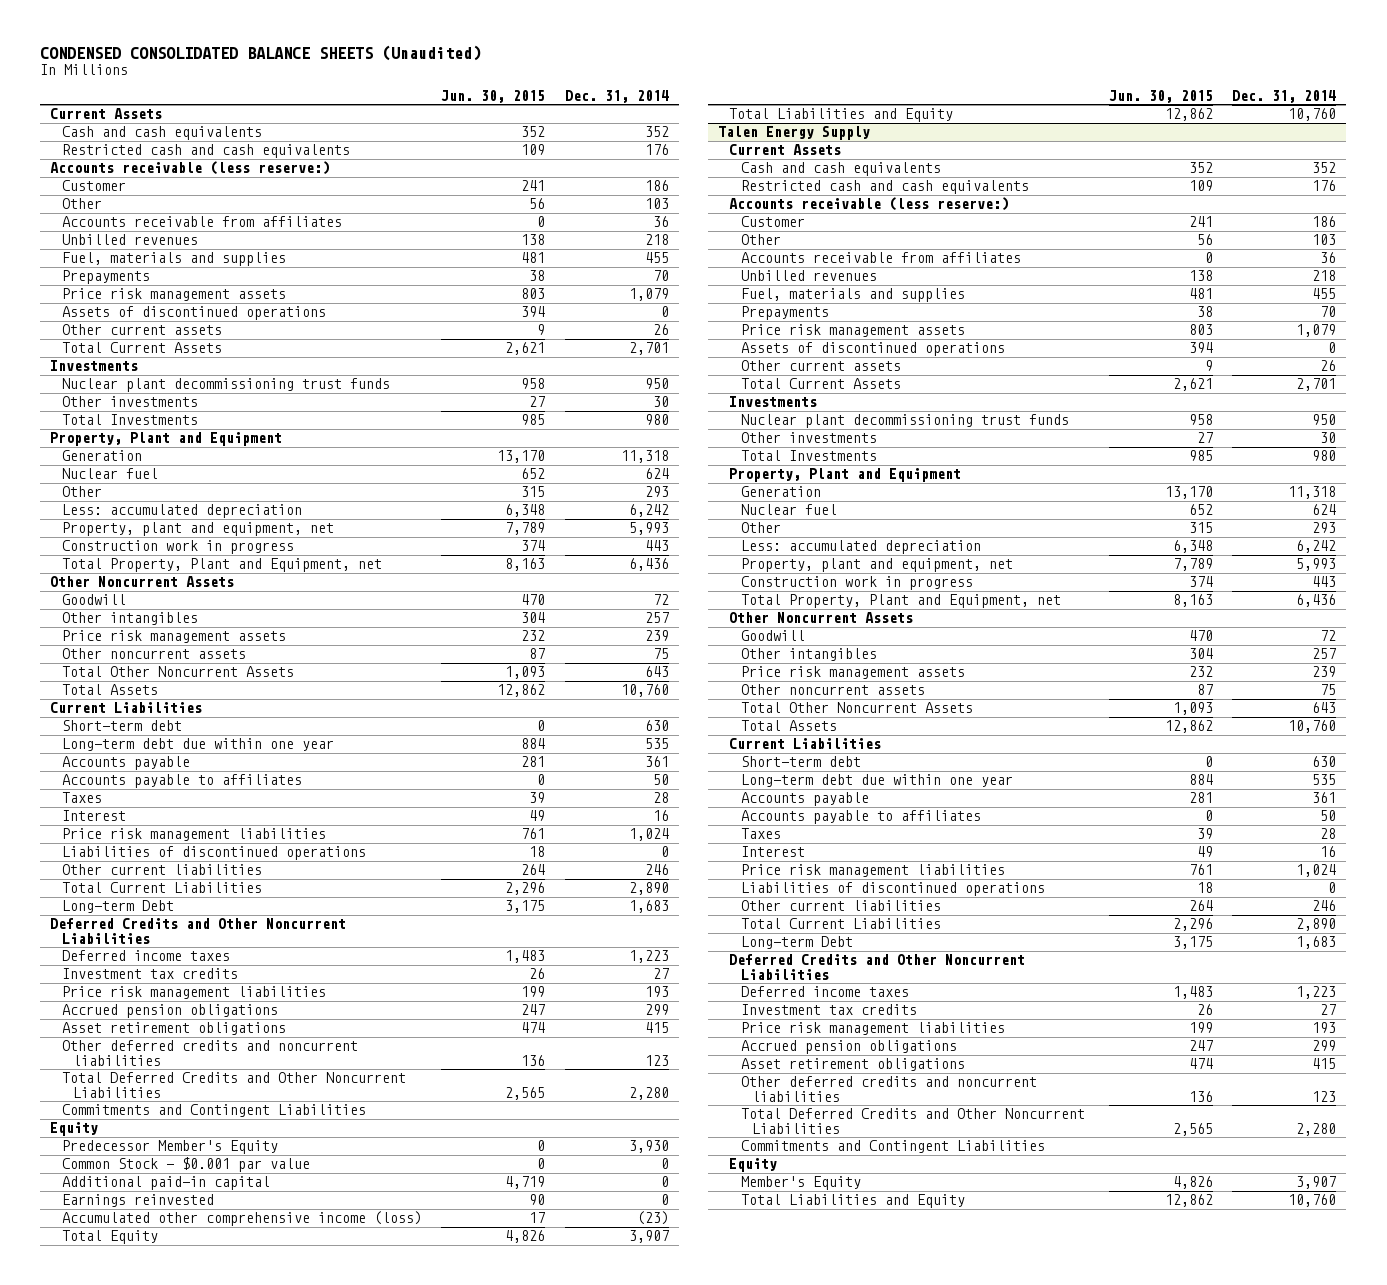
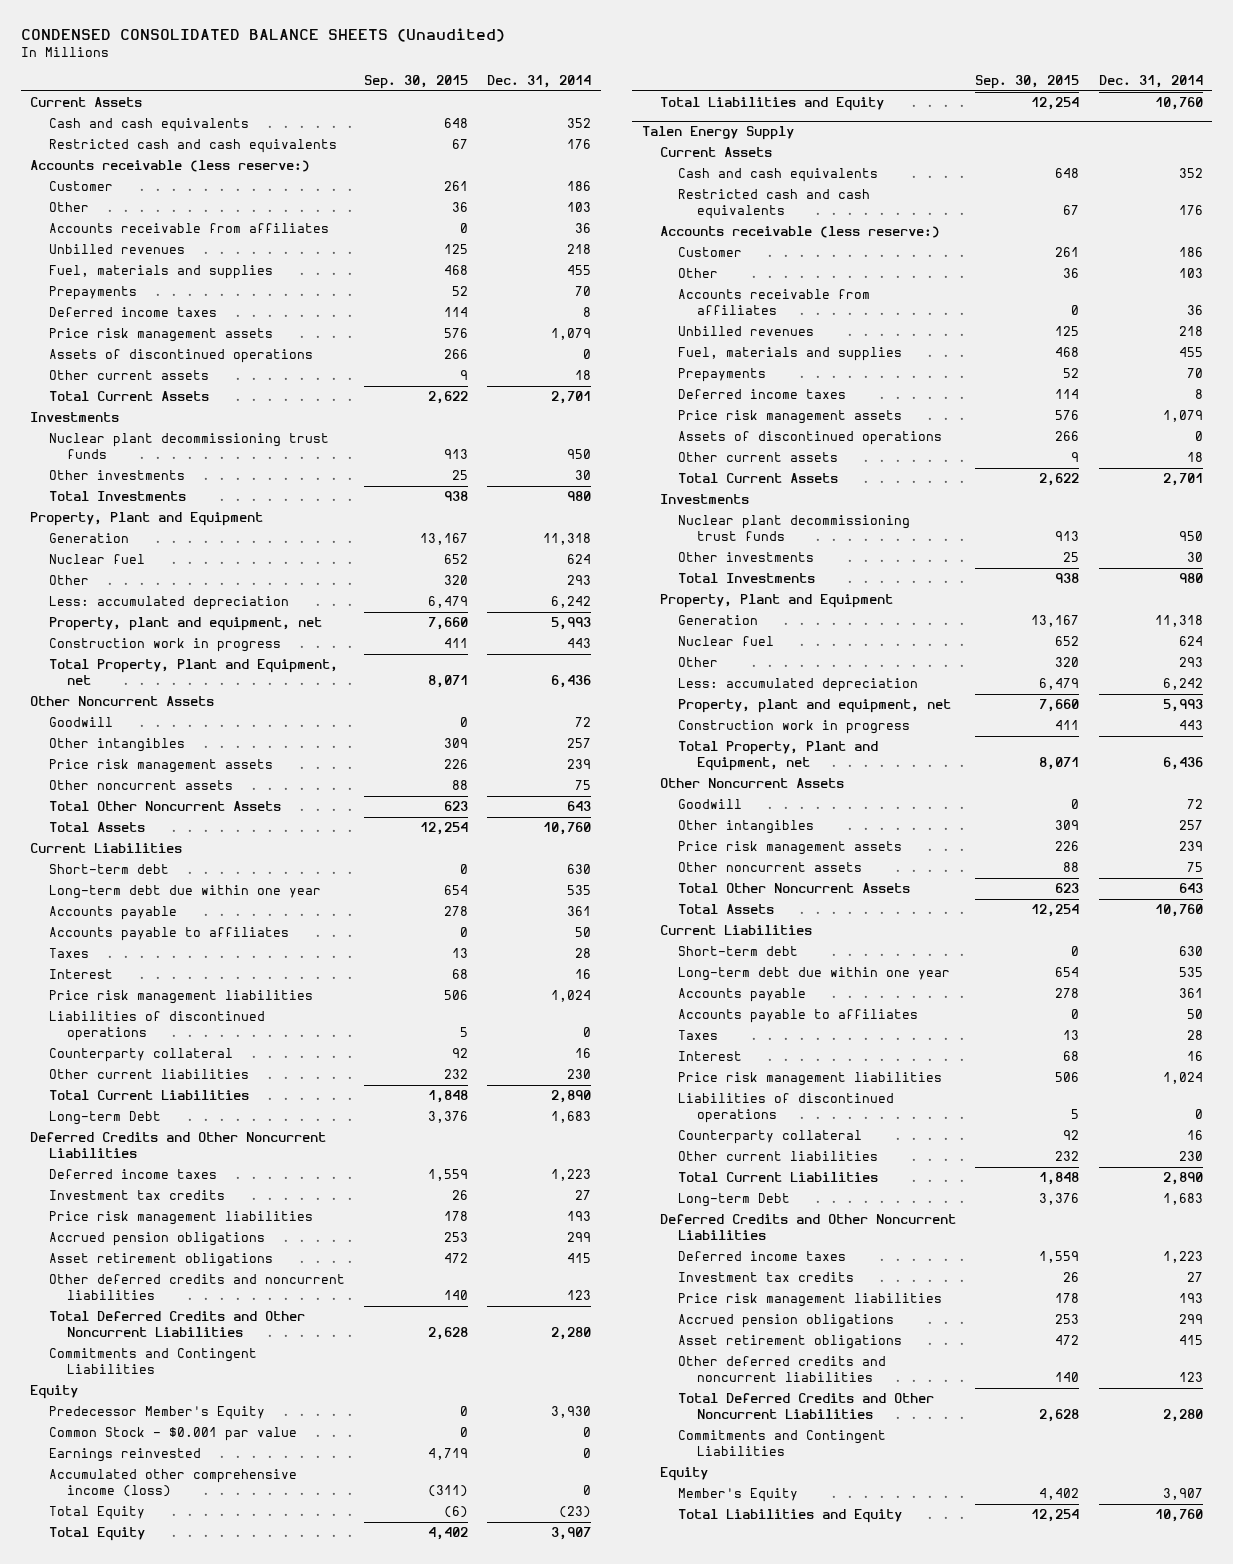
- | Jun. 30, 2015 | Dec. 31, 2014
+ | Sep. 30, 2015 | Dec. 31, 2014
+ Deferred income taxes | 114 | 8
- Other current assets | 9 | 26
+ Other current assets | 9 | 18
- Other current liabilities | 264 | 246
+ Counterparty collateral | 92 | 16
+ Other current liabilities | 232 | 230
- Additional paid-in capital | 4,719 | 0
- Accumulated other comprehensive income (loss) | 17 | (23)
+ Accumulated other comprehensive income (loss) | (311) | 0
+ Total Equity | (6) | (23)
@ Talen Energy Supply
+ Deferred income taxes | 114 | 8
- Other current assets | 9 | 26
+ Other current assets | 9 | 18
- Other current liabilities | 264 | 246
+ Counterparty collateral | 92 | 16
+ Other current liabilities | 232 | 230

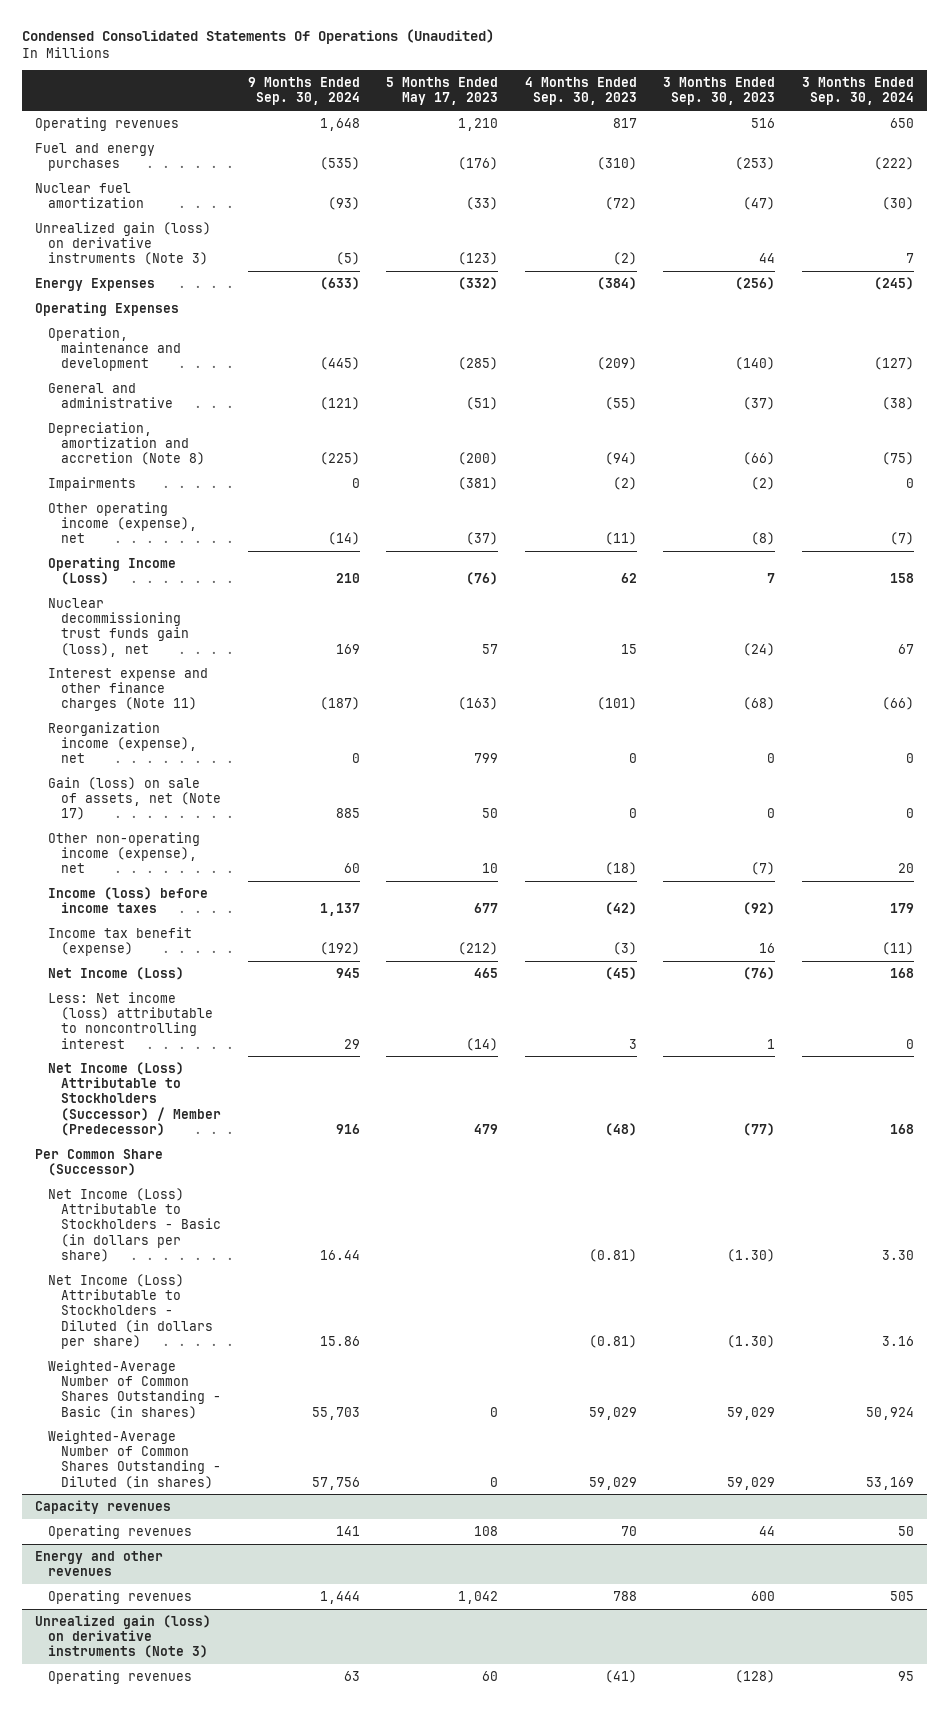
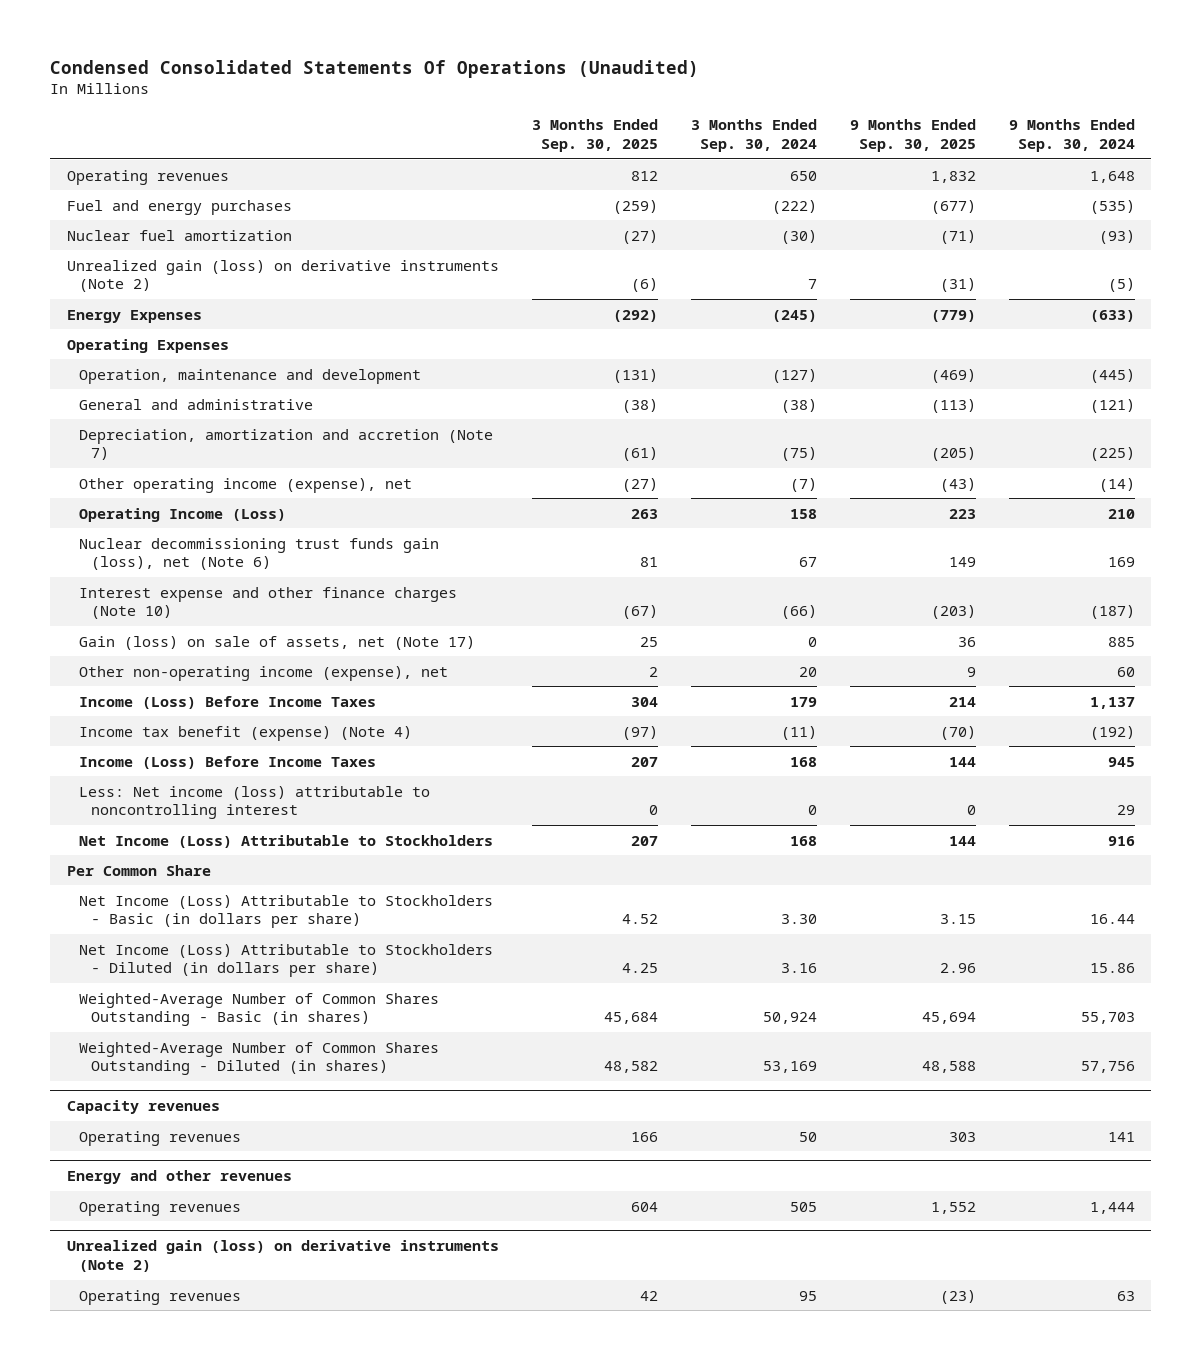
- | 9 Months Ended Sep. 30, 2024 | 5 Months Ended May 17, 2023 | 4 Months Ended Sep. 30, 2023 | 3 Months Ended Sep. 30, 2023 | 3 Months Ended Sep. 30, 2024
+ | 3 Months Ended Sep. 30, 2025 | 3 Months Ended Sep. 30, 2024 | 9 Months Ended Sep. 30, 2025 | 9 Months Ended Sep. 30, 2024
- Unrealized gain (loss) on derivative instruments (Note 3) | (5) | (123) | (2) | 44 | 7
+ Unrealized gain (loss) on derivative instruments (Note 2) | (6) | 7 | (31) | (5)
- Depreciation, amortization and accretion (Note 8) | (225) | (200) | (94) | (66) | (75)
- Impairments | 0 | (381) | (2) | (2) | 0
+ Depreciation, amortization and accretion (Note 7) | (61) | (75) | (205) | (225)
- Nuclear decommissioning trust funds gain (loss), net | 169 | 57 | 15 | (24) | 67
- Interest expense and other finance charges (Note 11) | (187) | (163) | (101) | (68) | (66)
- Reorganization income (expense), net | 0 | 799 | 0 | 0 | 0
+ Nuclear decommissioning trust funds gain (loss), net (Note 6) | 81 | 67 | 149 | 169
+ Interest expense and other finance charges (Note 10) | (67) | (66) | (203) | (187)
- Income (loss) before income taxes | 1,137 | 677 | (42) | (92) | 179
- Income tax benefit (expense) | (192) | (212) | (3) | 16 | (11)
- Net Income (Loss) | 945 | 465 | (45) | (76) | 168
+ Income (Loss) Before Income Taxes | 304 | 179 | 214 | 1,137
+ Income tax benefit (expense) (Note 4) | (97) | (11) | (70) | (192)
+ Income (Loss) Before Income Taxes | 207 | 168 | 144 | 945
- Net Income (Loss) Attributable to Stockholders (Successor) / Member (Predecessor) | 916 | 479 | (48) | (77) | 168
- Per Common Share (Successor)
+ Net Income (Loss) Attributable to Stockholders | 207 | 168 | 144 | 916
+ Per Common Share
- Unrealized gain (loss) on derivative instruments (Note 3)
+ Unrealized gain (loss) on derivative instruments (Note 2)

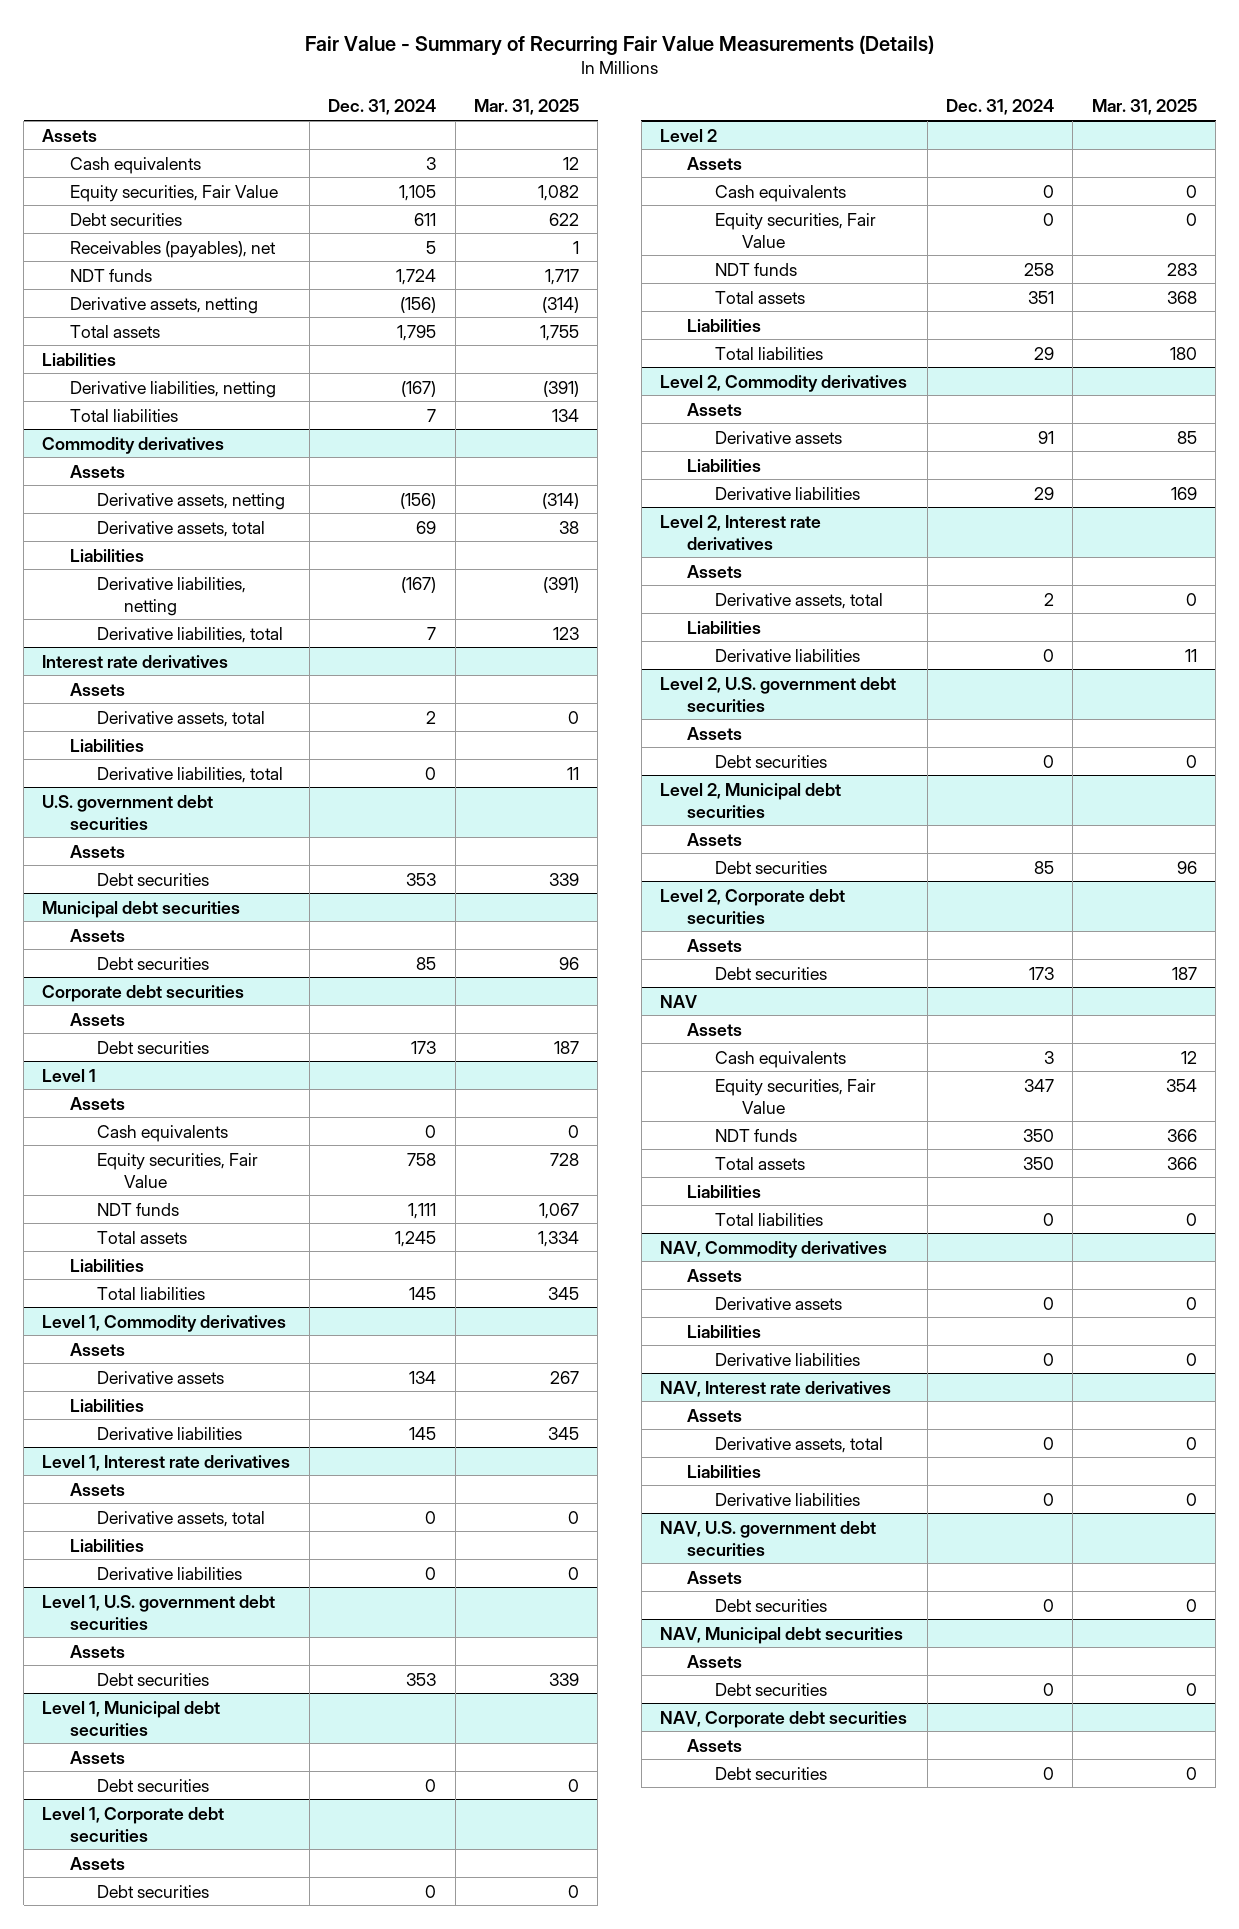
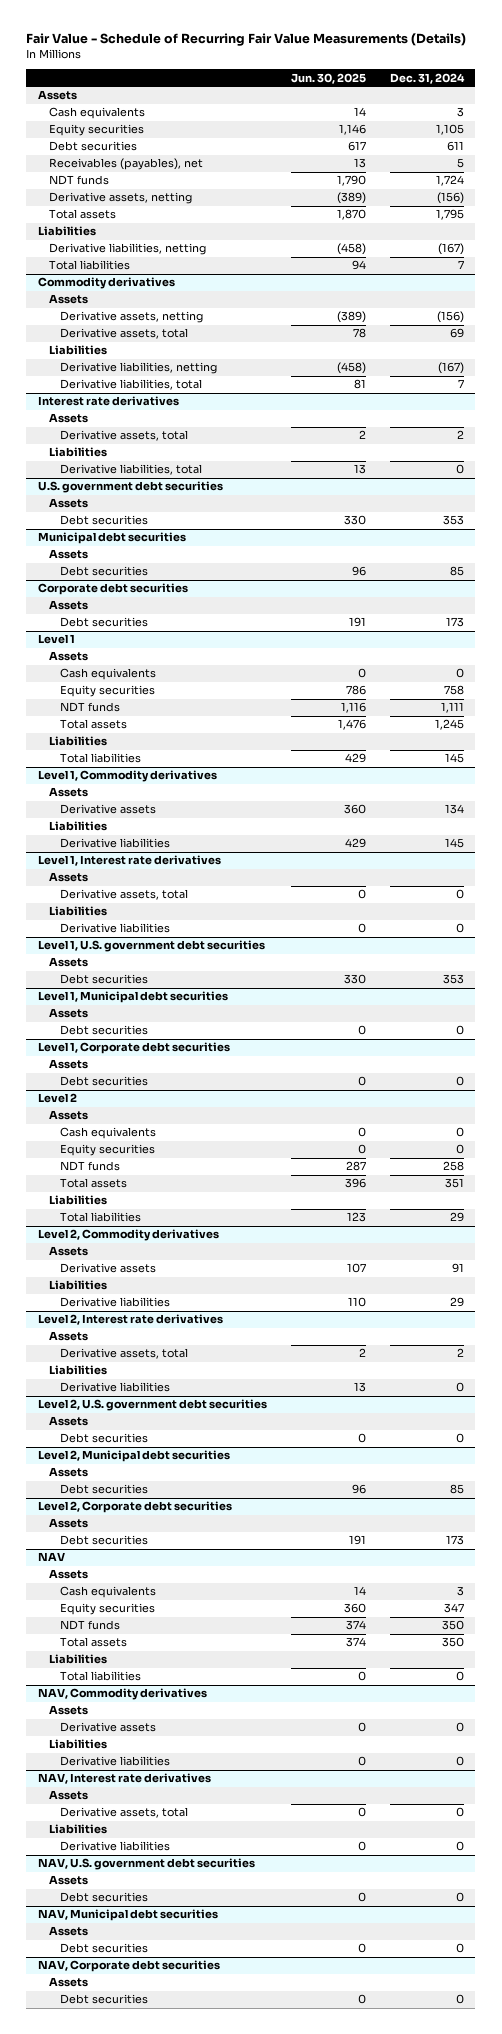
- Fair Value - Summary of Recurring Fair Value Measurements (Details)
+ Fair Value - Schedule of Recurring Fair Value Measurements (Details)
- | Dec. 31, 2024 | Mar. 31, 2025
+ | Jun. 30, 2025 | Dec. 31, 2024
- Equity securities, Fair Value | 1,105 | 1,082
+ Equity securities | 1,146 | 1,105
@ Level 1
- Equity securities, Fair Value | 758 | 728
+ Equity securities | 786 | 758
@ Level 2
- Equity securities, Fair Value | 0 | 0
+ Equity securities | 0 | 0
@ NAV
- Equity securities, Fair Value | 347 | 354
+ Equity securities | 360 | 347

